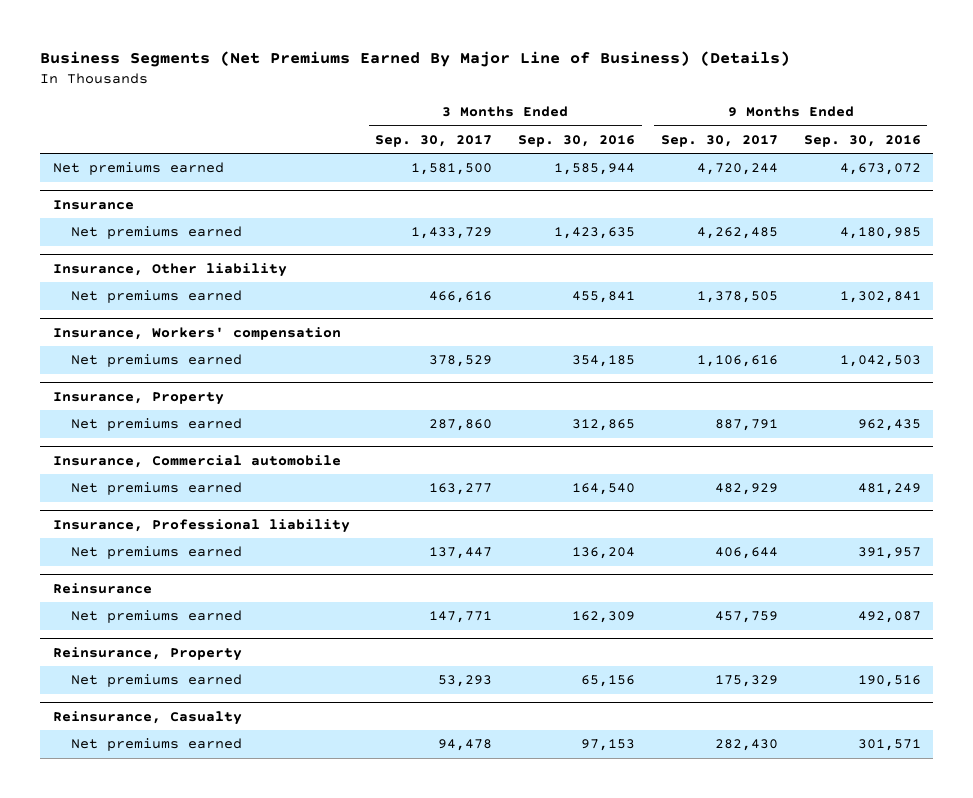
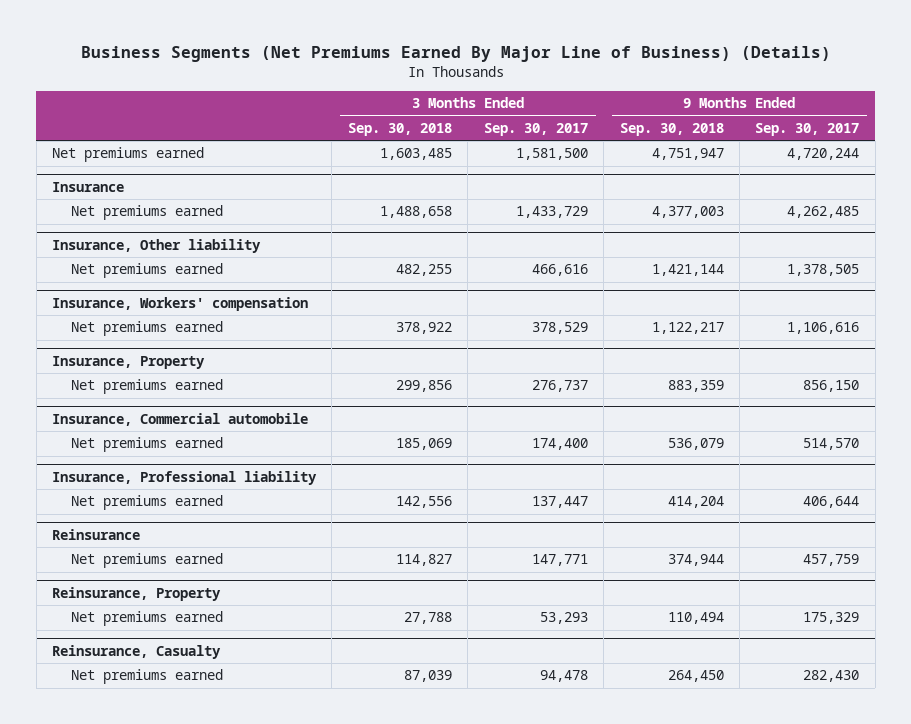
- | 3 Months Ended Sep. 30, 2017 | 3 Months Ended Sep. 30, 2016 | 9 Months Ended Sep. 30, 2017 | 9 Months Ended Sep. 30, 2016
+ | 3 Months Ended Sep. 30, 2018 | 3 Months Ended Sep. 30, 2017 | 9 Months Ended Sep. 30, 2018 | 9 Months Ended Sep. 30, 2017
@ Insurance, Property
- Net premiums earned | 287,860 | 312,865 | 887,791 | 962,435
+ Net premiums earned | 299,856 | 276,737 | 883,359 | 856,150
@ Insurance, Commercial automobile
- Net premiums earned | 163,277 | 164,540 | 482,929 | 481,249
+ Net premiums earned | 185,069 | 174,400 | 536,079 | 514,570

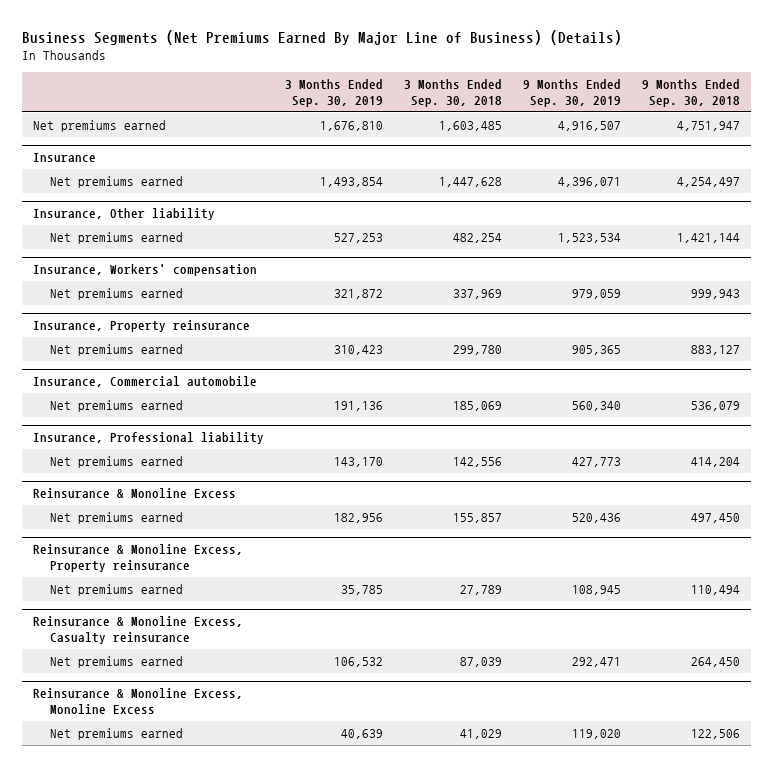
- | 3 Months Ended Sep. 30, 2018 | 3 Months Ended Sep. 30, 2017 | 9 Months Ended Sep. 30, 2018 | 9 Months Ended Sep. 30, 2017
+ | 3 Months Ended Sep. 30, 2019 | 3 Months Ended Sep. 30, 2018 | 9 Months Ended Sep. 30, 2019 | 9 Months Ended Sep. 30, 2018
@ Insurance
- Net premiums earned | 1,488,658 | 1,433,729 | 4,377,003 | 4,262,485
+ Net premiums earned | 1,493,854 | 1,447,628 | 4,396,071 | 4,254,497
@ Insurance, Other liability
- Net premiums earned | 482,255 | 466,616 | 1,421,144 | 1,378,505
+ Net premiums earned | 527,253 | 482,254 | 1,523,534 | 1,421,144
@ Insurance, Workers' compensation
- Net premiums earned | 378,922 | 378,529 | 1,122,217 | 1,106,616
- Insurance, Property
- Net premiums earned | 299,856 | 276,737 | 883,359 | 856,150
@ Insurance, Workers' compensation
+ Net premiums earned | 321,872 | 337,969 | 979,059 | 999,943
+ Insurance, Property reinsurance
+ Net premiums earned | 310,423 | 299,780 | 905,365 | 883,127
- Reinsurance
- Net premiums earned | 114,827 | 147,771 | 374,944 | 457,759
- Reinsurance, Property
- Net premiums earned | 27,788 | 53,293 | 110,494 | 175,329
- Reinsurance, Casualty
+ Reinsurance & Monoline Excess
+ Net premiums earned | 182,956 | 155,857 | 520,436 | 497,450
+ Reinsurance & Monoline Excess, Property reinsurance
+ Net premiums earned | 35,785 | 27,789 | 108,945 | 110,494
+ Reinsurance & Monoline Excess, Casualty reinsurance
+ Reinsurance & Monoline Excess, Monoline Excess
+ Net premiums earned | 40,639 | 41,029 | 119,020 | 122,506

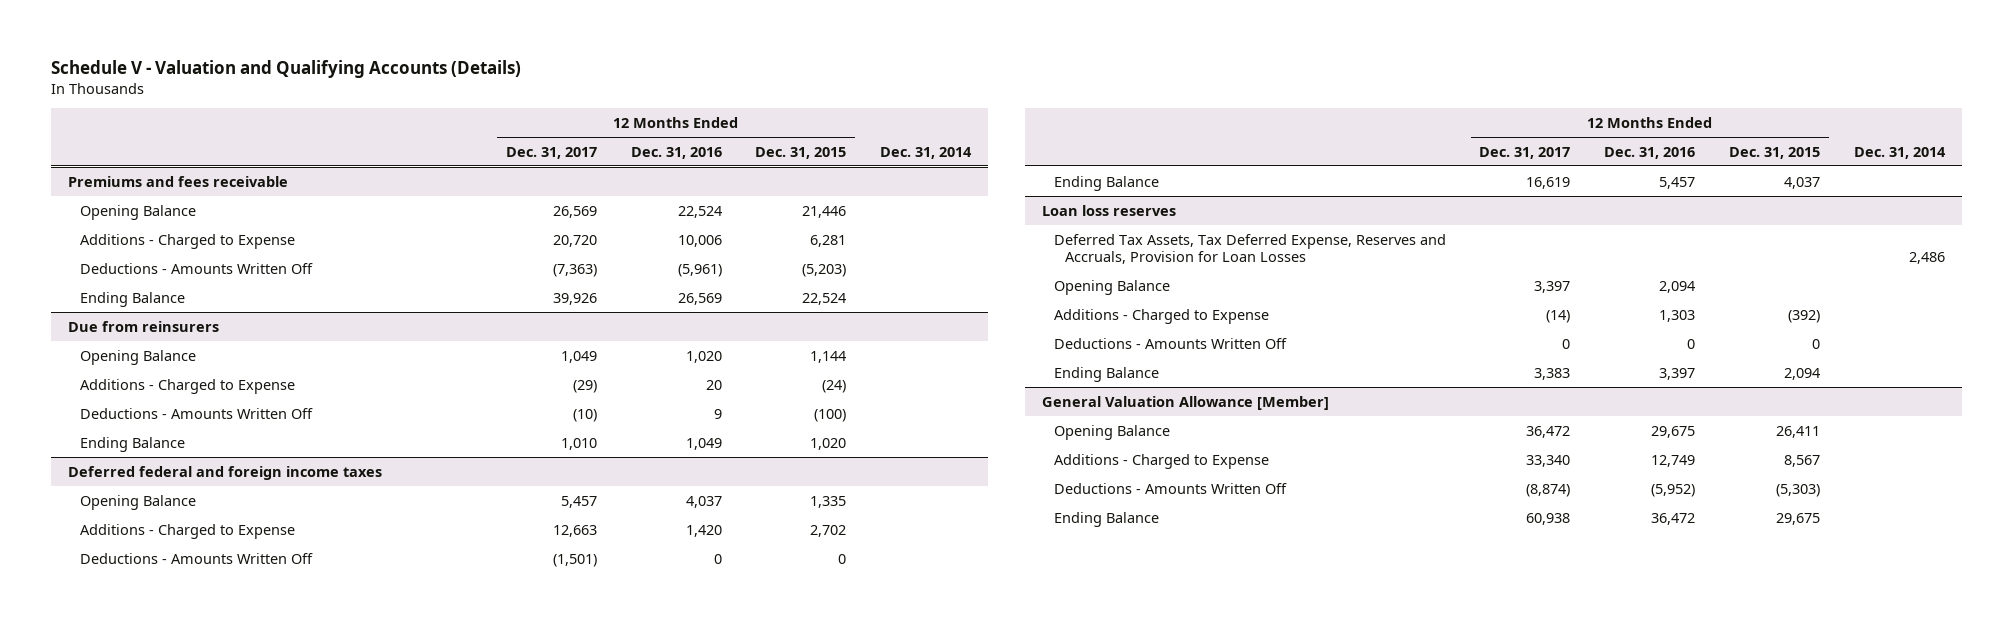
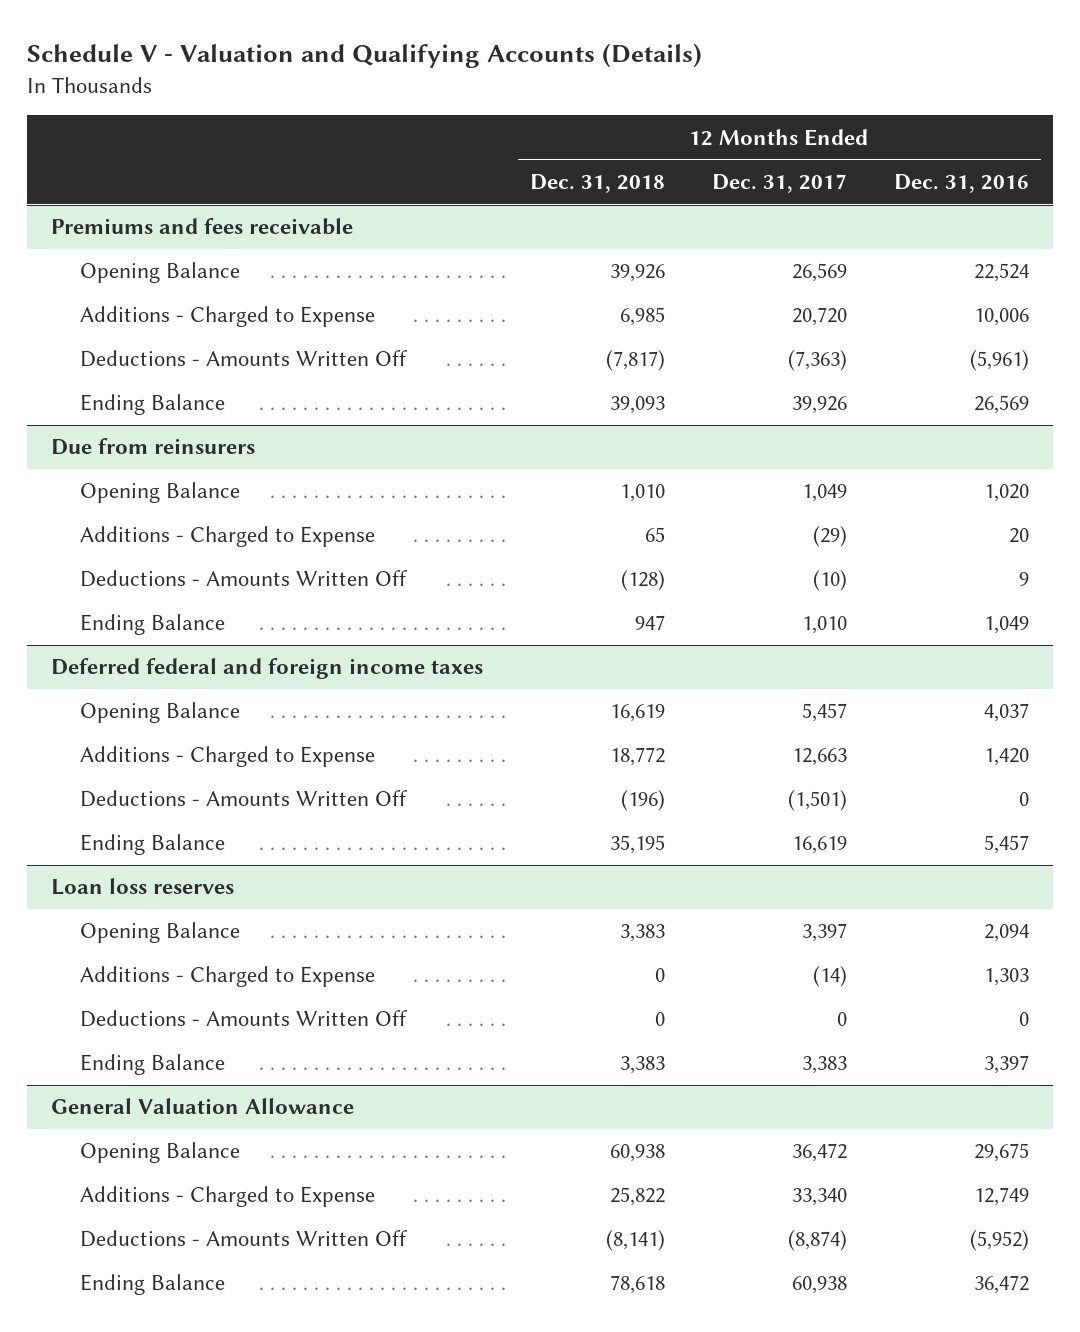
- | 12 Months Ended Dec. 31, 2017 | 12 Months Ended Dec. 31, 2016 | 12 Months Ended Dec. 31, 2015 | Dec. 31, 2014
+ | 12 Months Ended Dec. 31, 2018 | 12 Months Ended Dec. 31, 2017 | 12 Months Ended Dec. 31, 2016
@ Loan loss reserves
- Deferred Tax Assets, Tax Deferred Expense, Reserves and Accruals, Provision for Loan Losses | | | | 2,486
- General Valuation Allowance [Member]
+ General Valuation Allowance

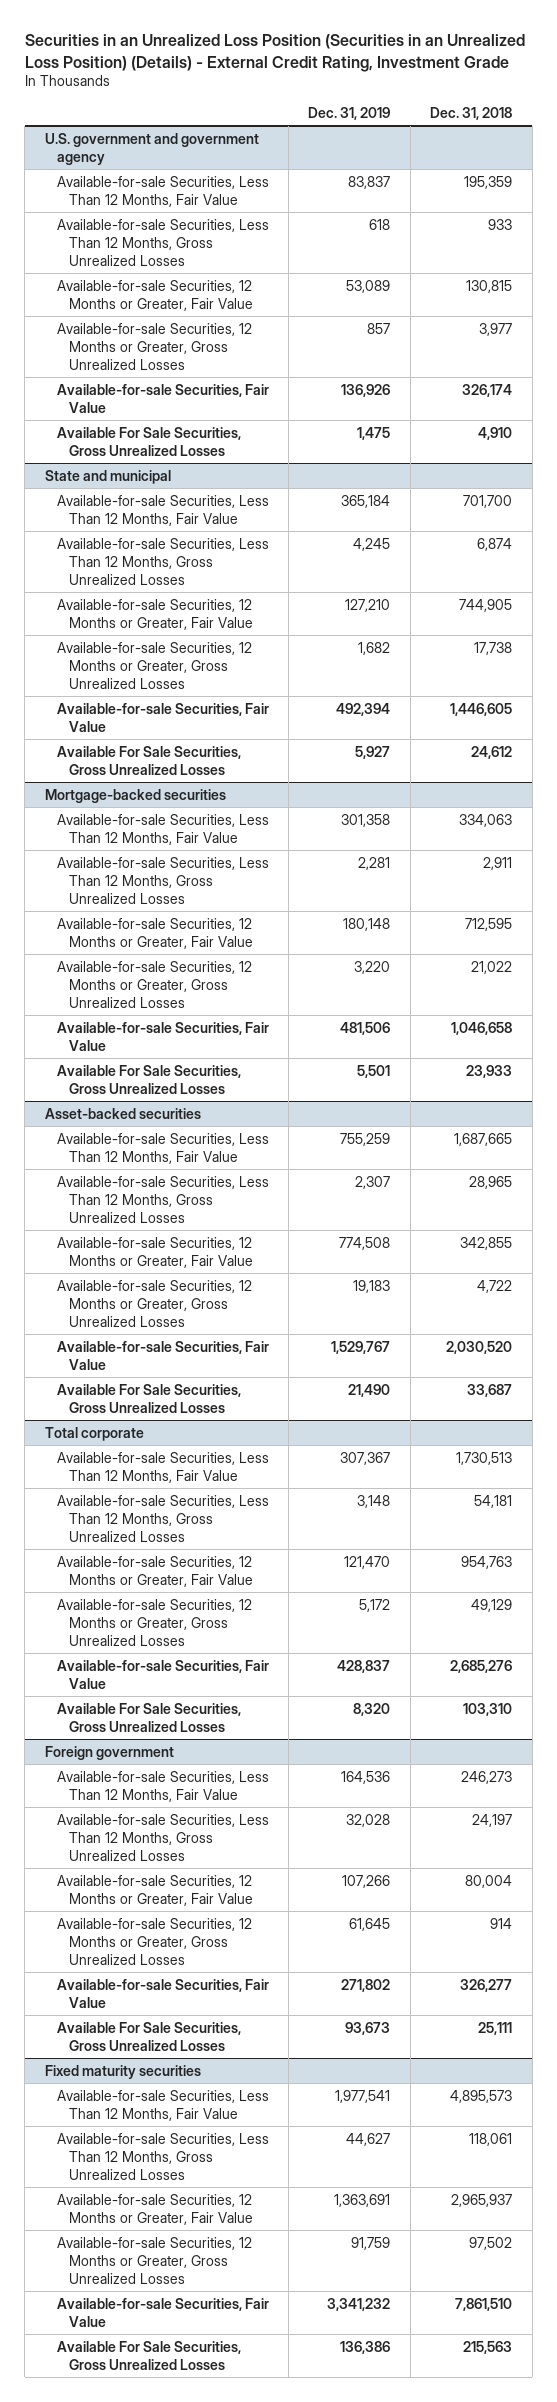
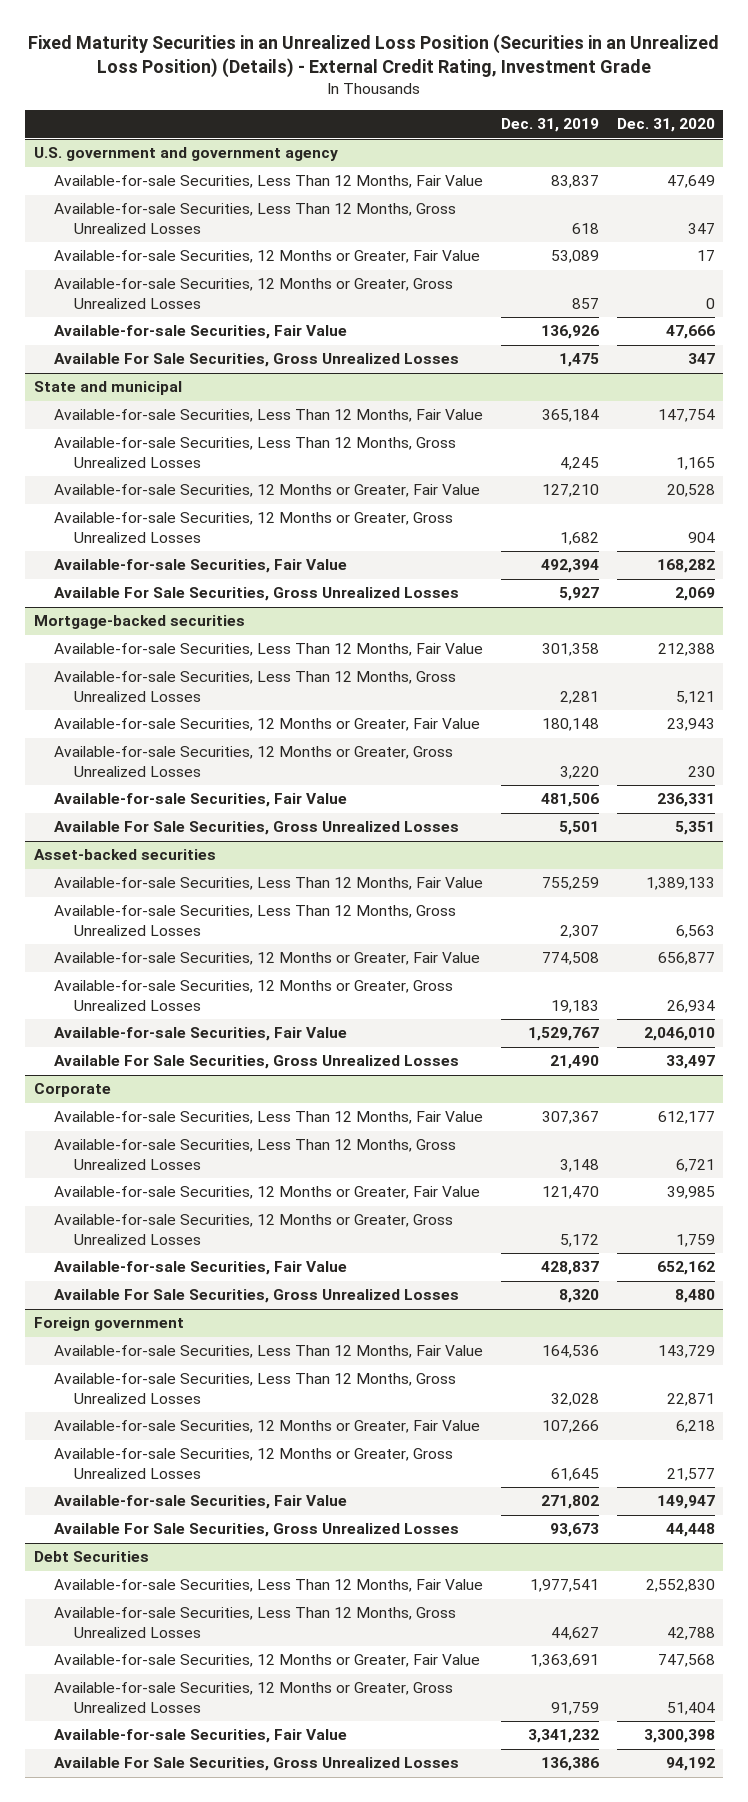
- Securities in an Unrealized Loss Position (Securities in an Unrealized Loss Position) (Details) - External Credit Rating, Investment Grade
+ Fixed Maturity Securities in an Unrealized Loss Position (Securities in an Unrealized Loss Position) (Details) - External Credit Rating, Investment Grade
- | Dec. 31, 2019 | Dec. 31, 2018
+ | Dec. 31, 2019 | Dec. 31, 2020
- Total corporate
+ Corporate
- Fixed maturity securities
+ Debt Securities

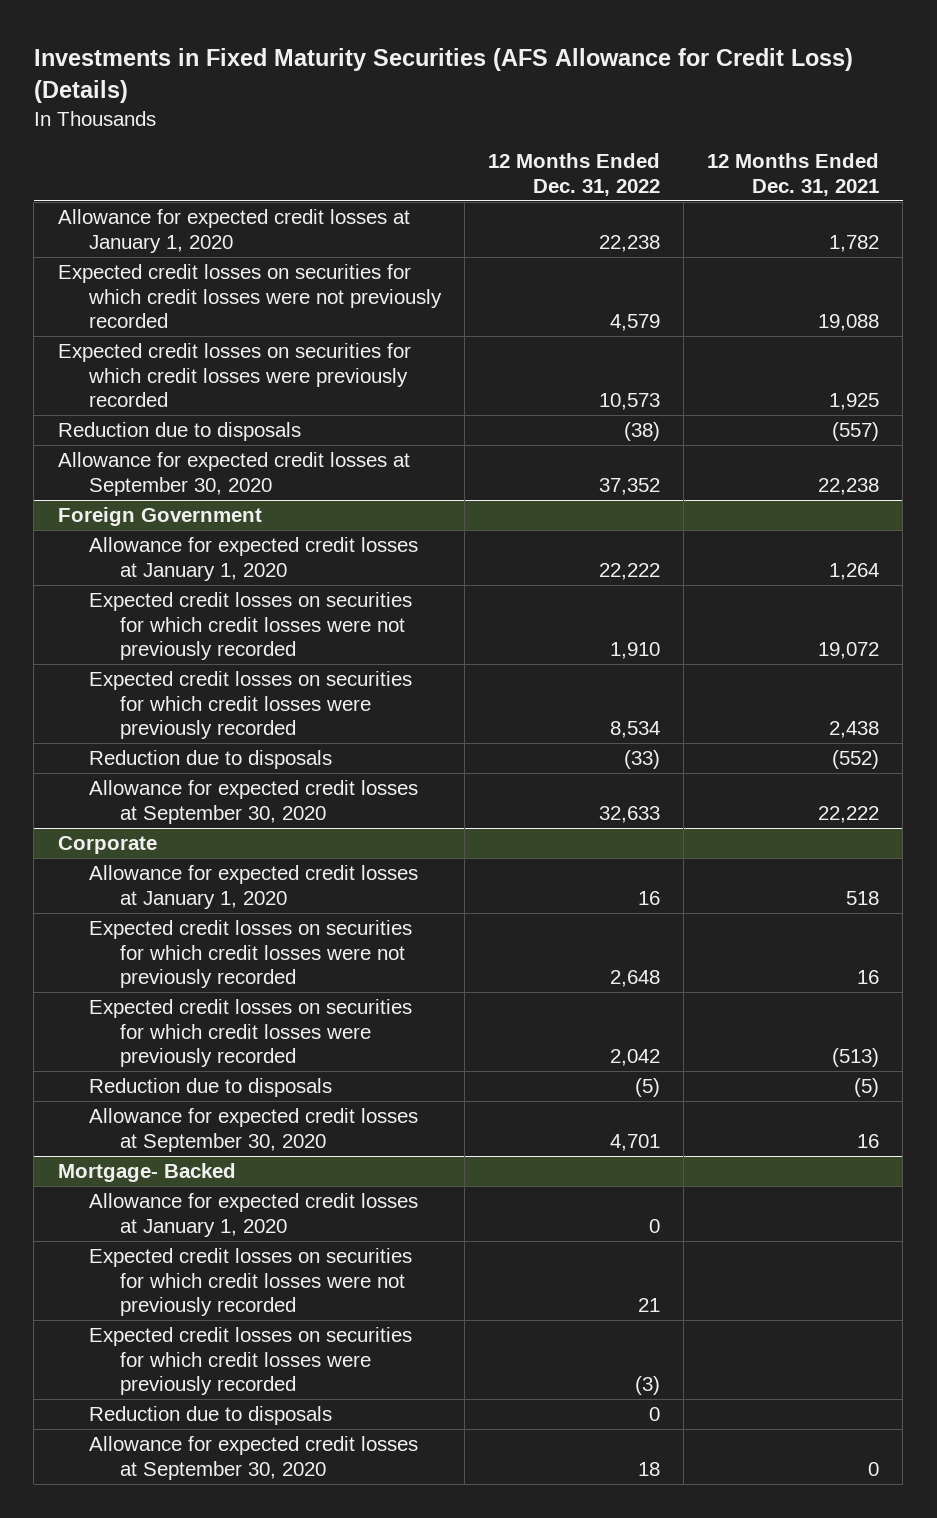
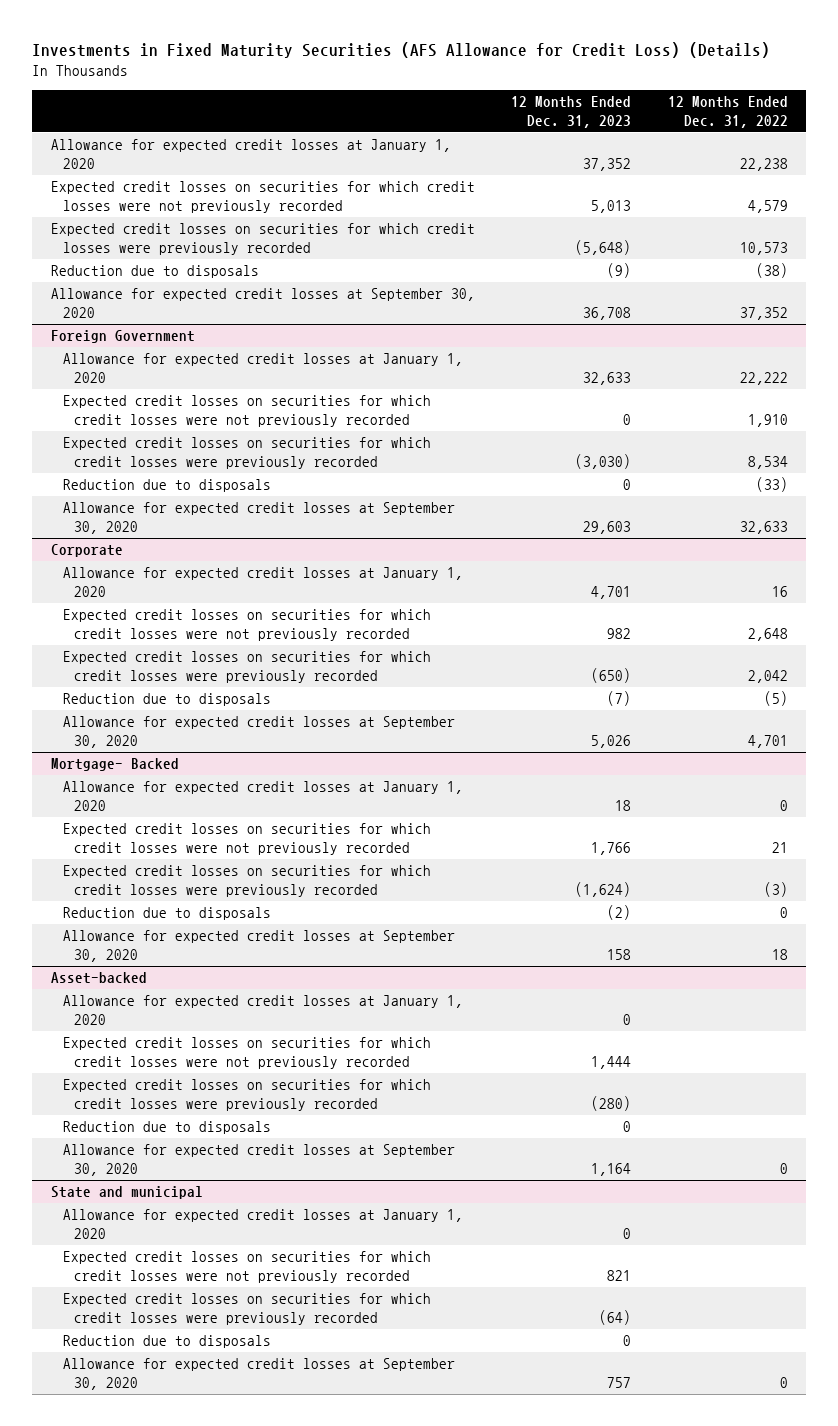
- | 12 Months Ended Dec. 31, 2022 | 12 Months Ended Dec. 31, 2021
+ | 12 Months Ended Dec. 31, 2023 | 12 Months Ended Dec. 31, 2022
+ Asset-backed
+ Allowance for expected credit losses at January 1, 2020 | 0 |
+ Expected credit losses on securities for which credit losses were not previously recorded | 1,444 |
+ Expected credit losses on securities for which credit losses were previously recorded | (280) |
+ Reduction due to disposals | 0 |
+ Allowance for expected credit losses at September 30, 2020 | 1,164 | 0
+ State and municipal
+ Allowance for expected credit losses at January 1, 2020 | 0 |
+ Expected credit losses on securities for which credit losses were not previously recorded | 821 |
+ Expected credit losses on securities for which credit losses were previously recorded | (64) |
+ Reduction due to disposals | 0 |
+ Allowance for expected credit losses at September 30, 2020 | 757 | 0

